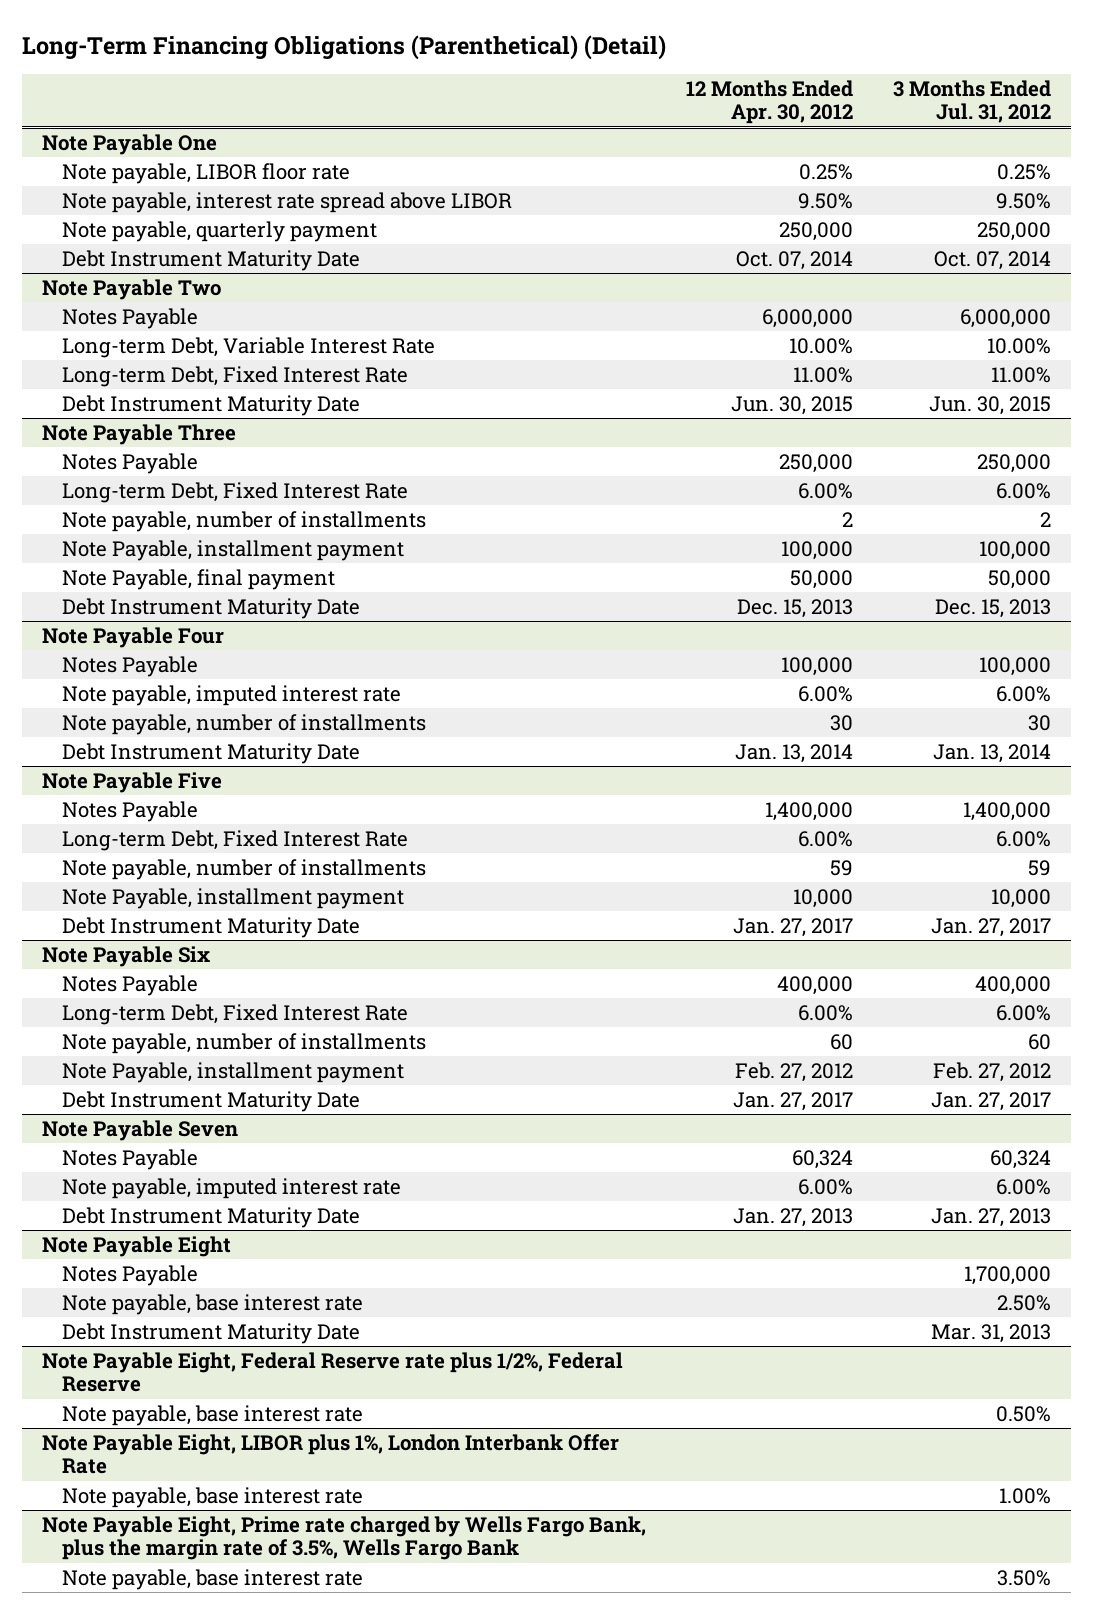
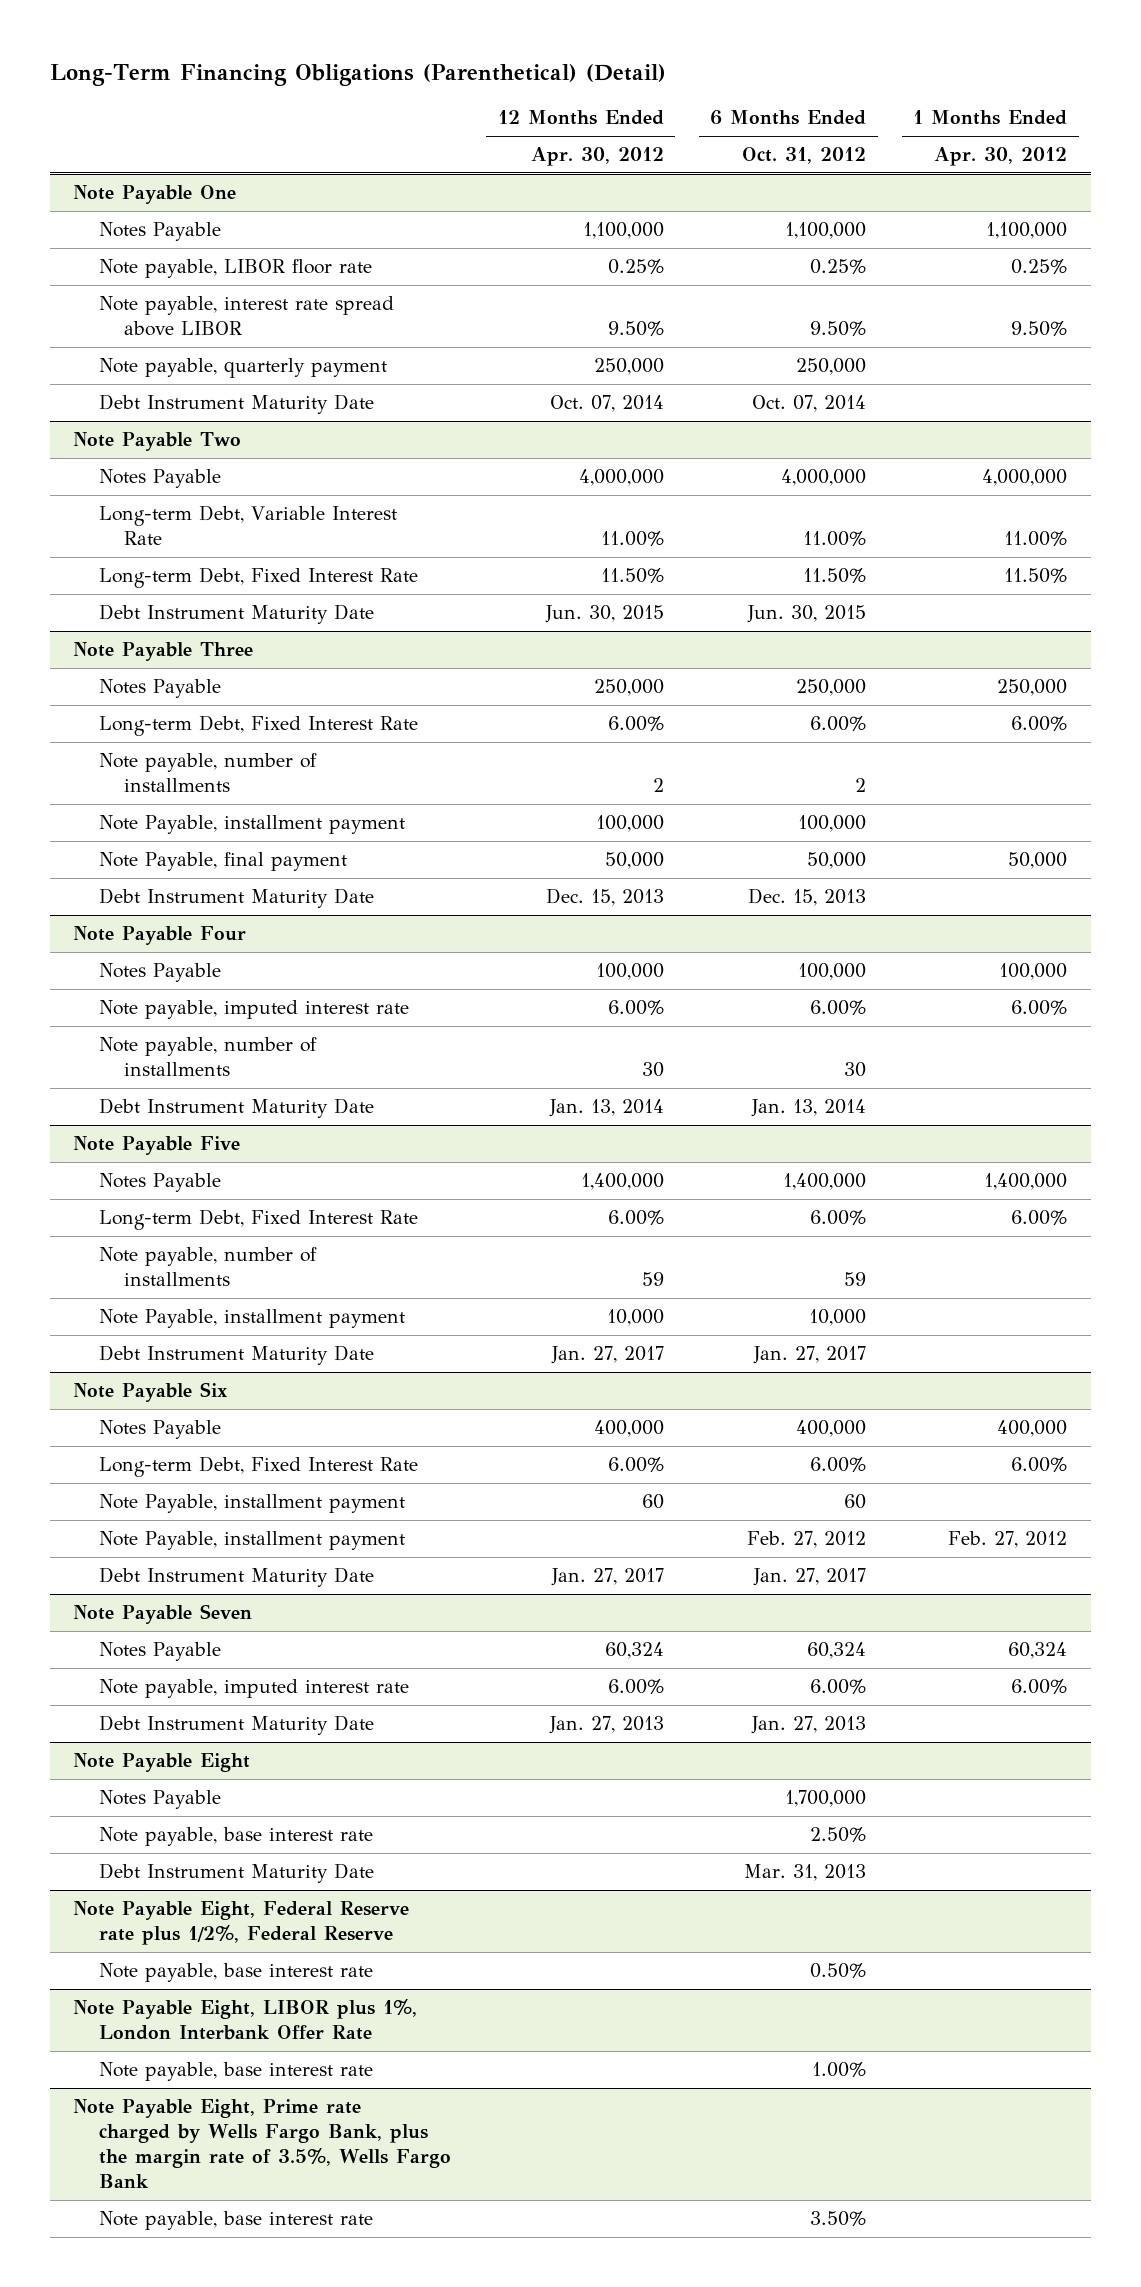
- | 12 Months Ended Apr. 30, 2012 | 3 Months Ended Jul. 31, 2012
+ | 12 Months Ended Apr. 30, 2012 | 6 Months Ended Oct. 31, 2012 | 1 Months Ended Apr. 30, 2012
@ Note Payable One
+ Notes Payable | 1,100,000 | 1,100,000 | 1,100,000
@ Note Payable Two
- Notes Payable | 6,000,000 | 6,000,000
- Long-term Debt, Variable Interest Rate | 10.00% | 10.00%
- Long-term Debt, Fixed Interest Rate | 11.00% | 11.00%
+ Notes Payable | 4,000,000 | 4,000,000 | 4,000,000
+ Long-term Debt, Variable Interest Rate | 11.00% | 11.00% | 11.00%
+ Long-term Debt, Fixed Interest Rate | 11.50% | 11.50% | 11.50%
@ Note Payable Six
- Note payable, number of installments | 60 | 60
- Note Payable, installment payment | Feb. 27, 2012 | Feb. 27, 2012
+ Note Payable, installment payment | 60 | 60 |
+ Note Payable, installment payment | | Feb. 27, 2012 | Feb. 27, 2012

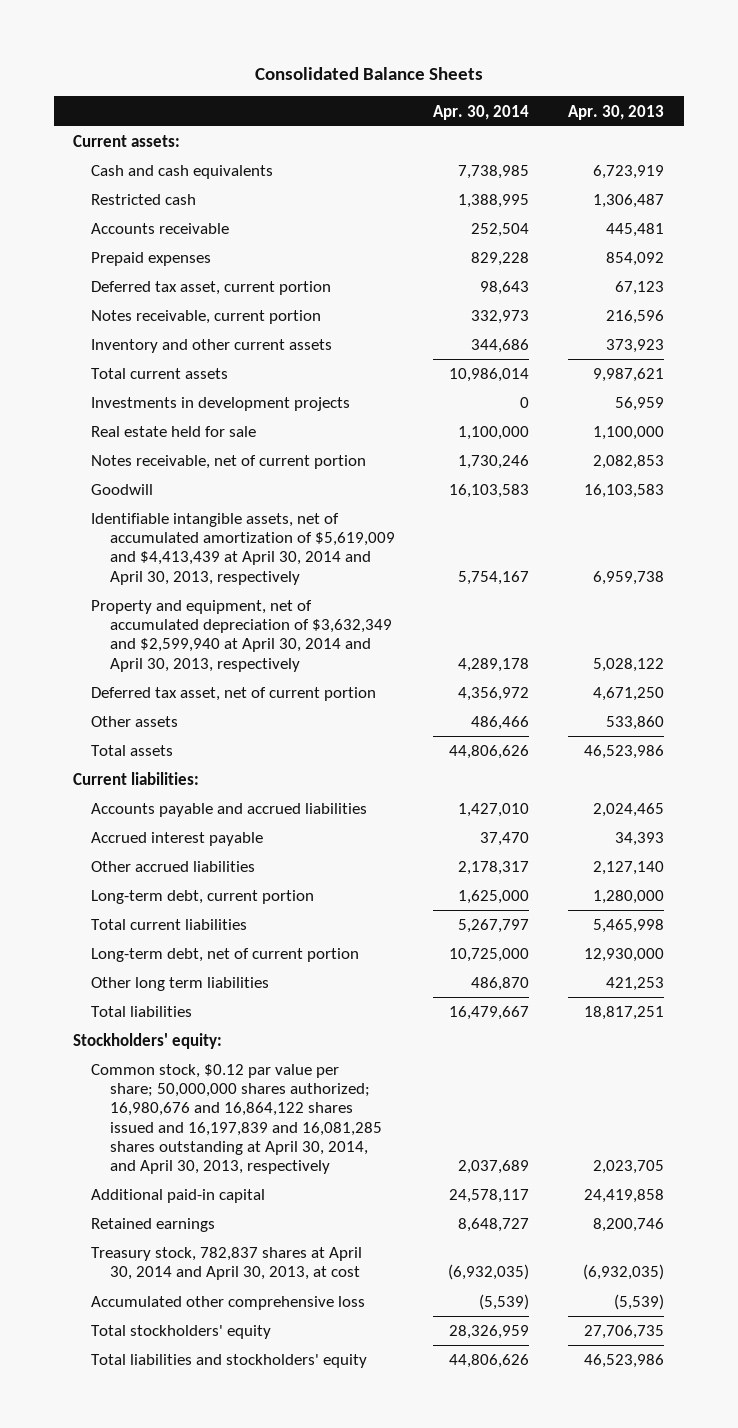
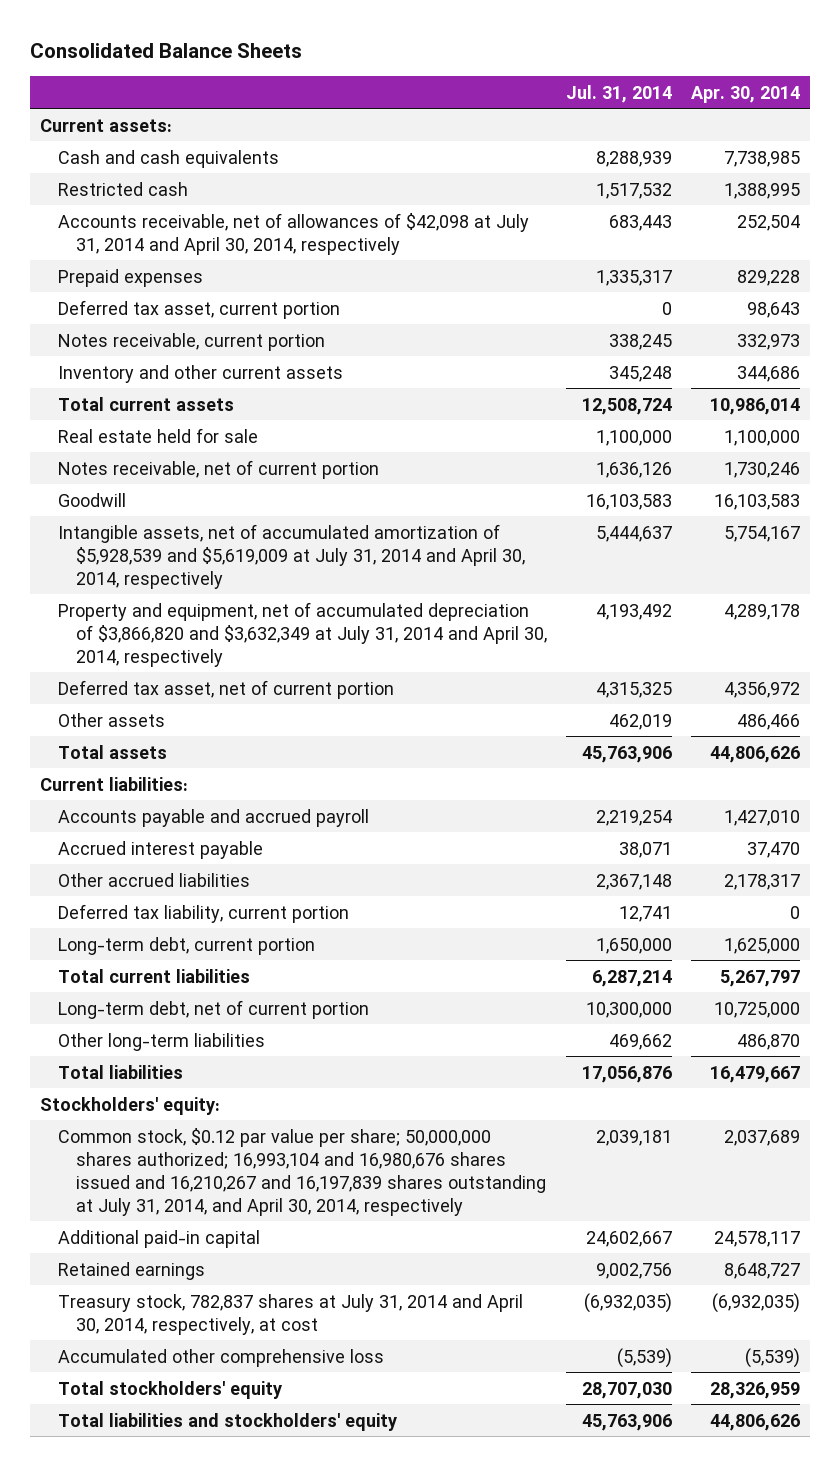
- | Apr. 30, 2014 | Apr. 30, 2013
+ | Jul. 31, 2014 | Apr. 30, 2014
- Accounts receivable | 252,504 | 445,481
+ Accounts receivable, net of allowances of $42,098 at July 31, 2014 and April 30, 2014, respectively | 683,443 | 252,504
- Investments in development projects | 0 | 56,959
- Identifiable intangible assets, net of accumulated amortization of $5,619,009 and $4,413,439 at April 30, 2014 and April 30, 2013, respectively | 5,754,167 | 6,959,738
- Property and equipment, net of accumulated depreciation of $3,632,349 and $2,599,940 at April 30, 2014 and April 30, 2013, respectively | 4,289,178 | 5,028,122
+ Intangible assets, net of accumulated amortization of $5,928,539 and $5,619,009 at July 31, 2014 and April 30, 2014, respectively | 5,444,637 | 5,754,167
+ Property and equipment, net of accumulated depreciation of $3,866,820 and $3,632,349 at July 31, 2014 and April 30, 2014, respectively | 4,193,492 | 4,289,178
- Accounts payable and accrued liabilities | 1,427,010 | 2,024,465
+ Accounts payable and accrued payroll | 2,219,254 | 1,427,010
+ Deferred tax liability, current portion | 12,741 | 0
- Other long term liabilities | 486,870 | 421,253
+ Other long-term liabilities | 469,662 | 486,870
- Common stock, $0.12 par value per share; 50,000,000 shares authorized; 16,980,676 and 16,864,122 shares issued and 16,197,839 and 16,081,285 shares outstanding at April 30, 2014, and April 30, 2013, respectively | 2,037,689 | 2,023,705
+ Common stock, $0.12 par value per share; 50,000,000 shares authorized; 16,993,104 and 16,980,676 shares issued and 16,210,267 and 16,197,839 shares outstanding at July 31, 2014, and April 30, 2014, respectively | 2,039,181 | 2,037,689
- Treasury stock, 782,837 shares at April 30, 2014 and April 30, 2013, at cost | (6,932,035) | (6,932,035)
+ Treasury stock, 782,837 shares at July 31, 2014 and April 30, 2014, respectively, at cost | (6,932,035) | (6,932,035)

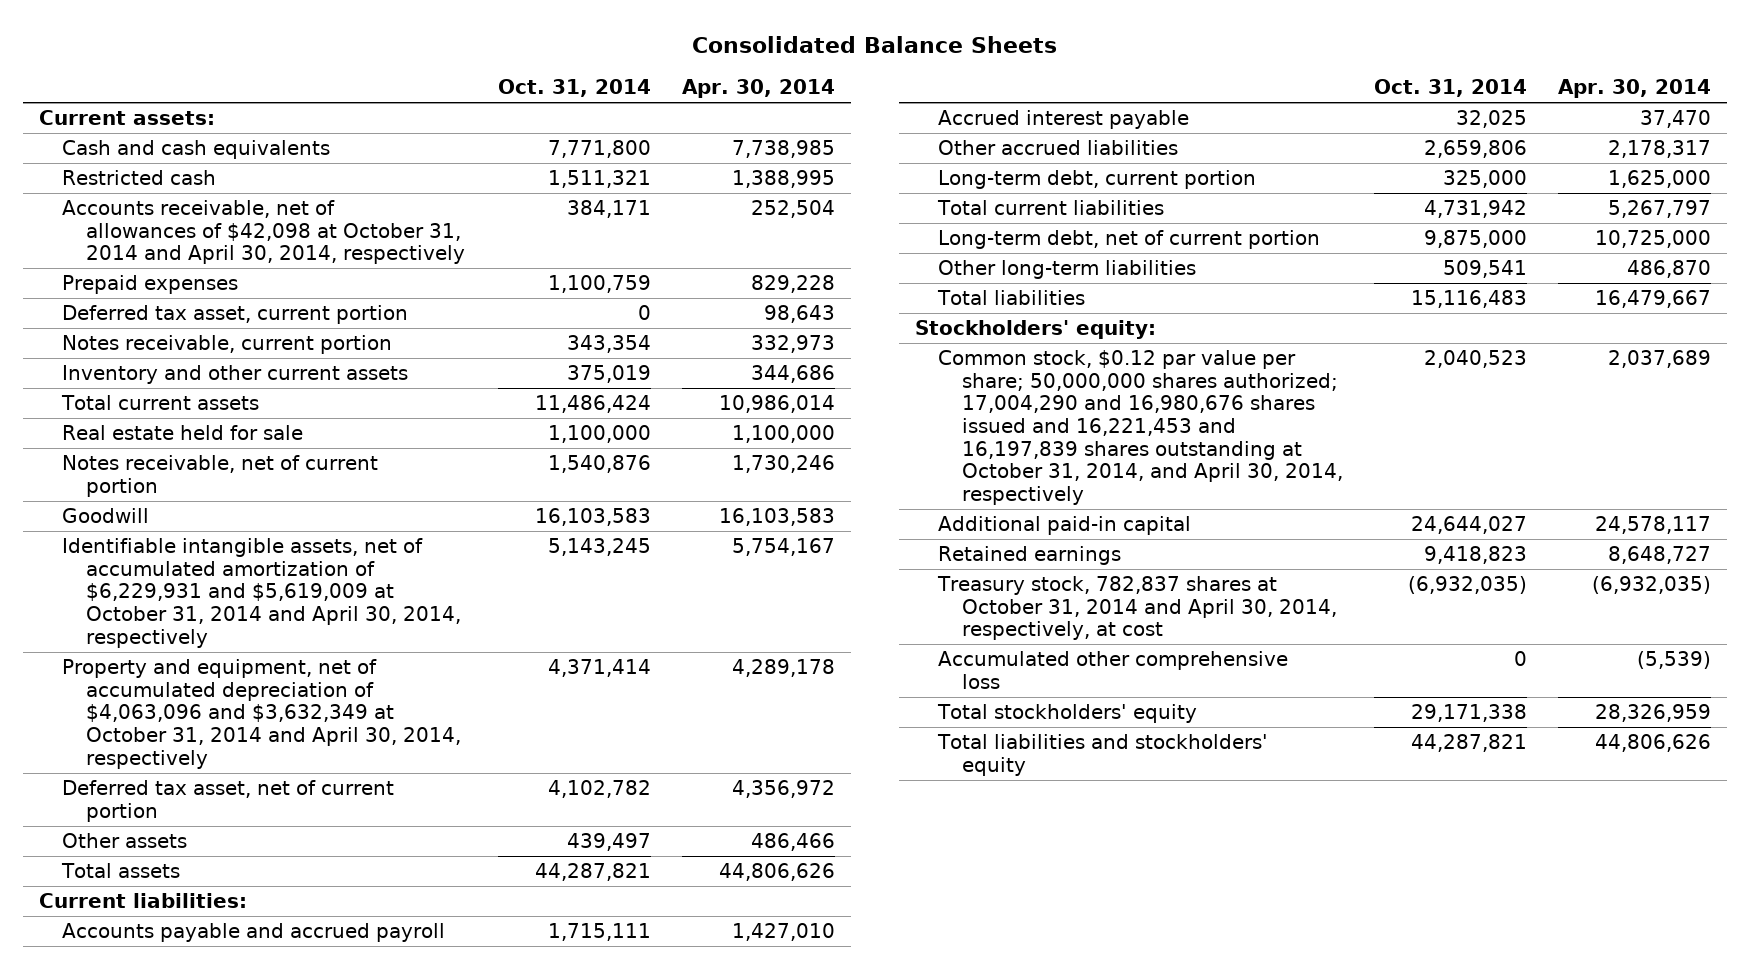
- | Jul. 31, 2014 | Apr. 30, 2014
+ | Oct. 31, 2014 | Apr. 30, 2014
- Accounts receivable, net of allowances of $42,098 at July 31, 2014 and April 30, 2014, respectively | 683,443 | 252,504
+ Accounts receivable, net of allowances of $42,098 at October 31, 2014 and April 30, 2014, respectively | 384,171 | 252,504
- Intangible assets, net of accumulated amortization of $5,928,539 and $5,619,009 at July 31, 2014 and April 30, 2014, respectively | 5,444,637 | 5,754,167
- Property and equipment, net of accumulated depreciation of $3,866,820 and $3,632,349 at July 31, 2014 and April 30, 2014, respectively | 4,193,492 | 4,289,178
+ Identifiable intangible assets, net of accumulated amortization of $6,229,931 and $5,619,009 at October 31, 2014 and April 30, 2014, respectively | 5,143,245 | 5,754,167
+ Property and equipment, net of accumulated depreciation of $4,063,096 and $3,632,349 at October 31, 2014 and April 30, 2014, respectively | 4,371,414 | 4,289,178
- Deferred tax liability, current portion | 12,741 | 0
- Common stock, $0.12 par value per share; 50,000,000 shares authorized; 16,993,104 and 16,980,676 shares issued and 16,210,267 and 16,197,839 shares outstanding at July 31, 2014, and April 30, 2014, respectively | 2,039,181 | 2,037,689
+ Common stock, $0.12 par value per share; 50,000,000 shares authorized; 17,004,290 and 16,980,676 shares issued and 16,221,453 and 16,197,839 shares outstanding at October 31, 2014, and April 30, 2014, respectively | 2,040,523 | 2,037,689
- Treasury stock, 782,837 shares at July 31, 2014 and April 30, 2014, respectively, at cost | (6,932,035) | (6,932,035)
+ Treasury stock, 782,837 shares at October 31, 2014 and April 30, 2014, respectively, at cost | (6,932,035) | (6,932,035)

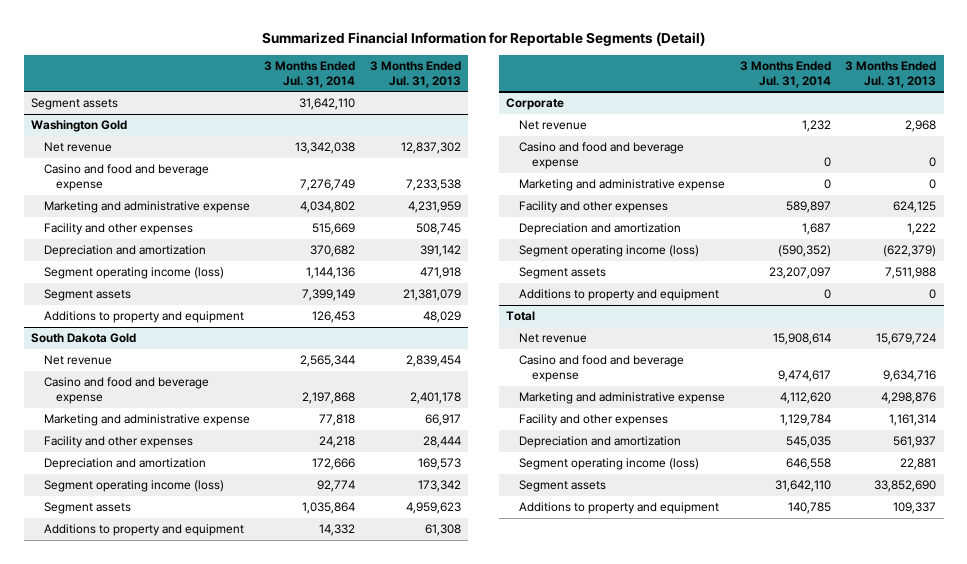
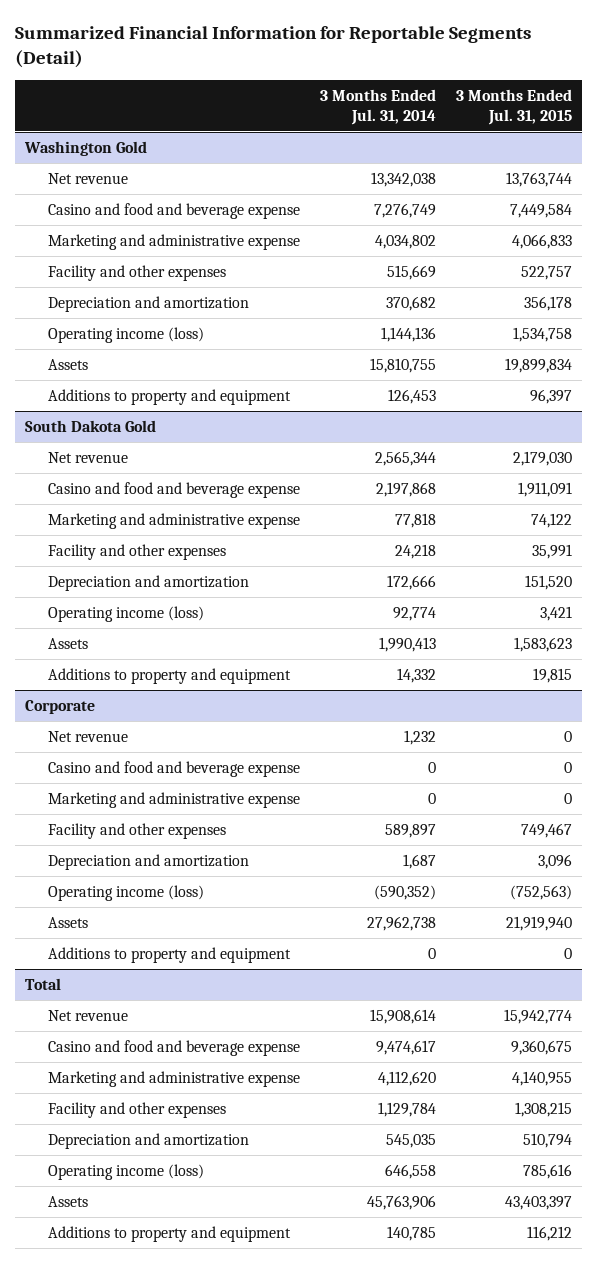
- | 3 Months Ended Jul. 31, 2014 | 3 Months Ended Jul. 31, 2013
+ | 3 Months Ended Jul. 31, 2014 | 3 Months Ended Jul. 31, 2015
- Segment assets | 31,642,110 |
@ Washington Gold
- Segment operating income (loss) | 1,144,136 | 471,918
- Segment assets | 7,399,149 | 21,381,079
+ Operating income (loss) | 1,144,136 | 1,534,758
+ Assets | 15,810,755 | 19,899,834
@ South Dakota Gold
- Segment operating income (loss) | 92,774 | 173,342
- Segment assets | 1,035,864 | 4,959,623
+ Operating income (loss) | 92,774 | 3,421
+ Assets | 1,990,413 | 1,583,623
@ Corporate
- Segment operating income (loss) | (590,352) | (622,379)
- Segment assets | 23,207,097 | 7,511,988
+ Operating income (loss) | (590,352) | (752,563)
+ Assets | 27,962,738 | 21,919,940
@ Total
- Segment operating income (loss) | 646,558 | 22,881
- Segment assets | 31,642,110 | 33,852,690
+ Operating income (loss) | 646,558 | 785,616
+ Assets | 45,763,906 | 43,403,397

